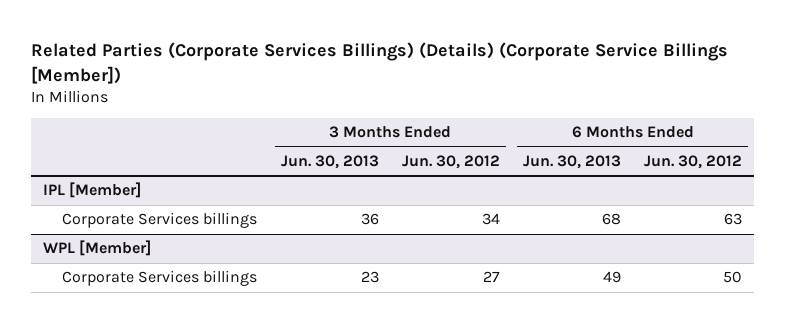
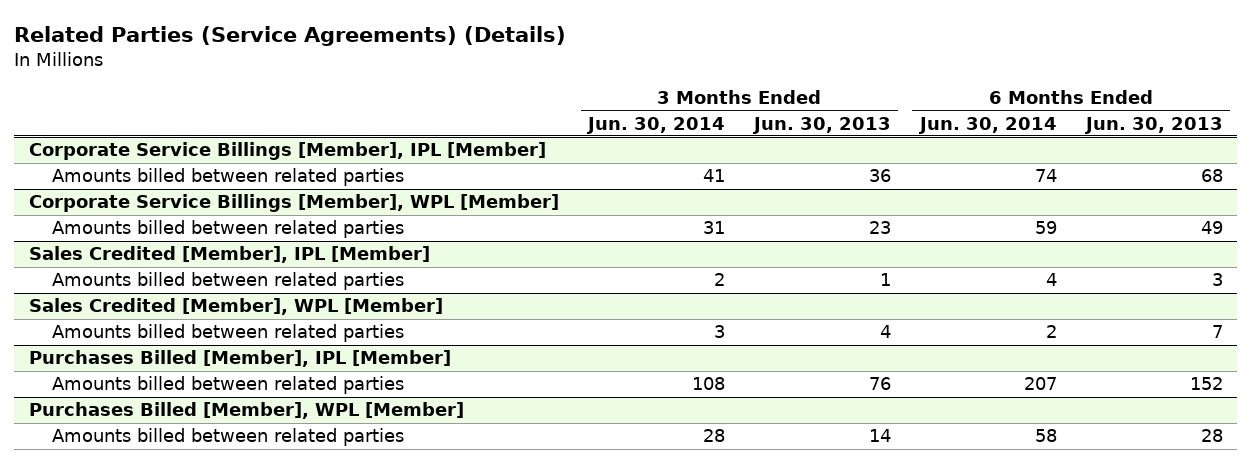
- Related Parties (Corporate Services Billings) (Details) (Corporate Service Billings [Member])
+ Related Parties (Service Agreements) (Details)
- | 3 Months Ended Jun. 30, 2013 | 3 Months Ended Jun. 30, 2012 | 6 Months Ended Jun. 30, 2013 | 6 Months Ended Jun. 30, 2012
+ | 3 Months Ended Jun. 30, 2014 | 3 Months Ended Jun. 30, 2013 | 6 Months Ended Jun. 30, 2014 | 6 Months Ended Jun. 30, 2013
- IPL [Member]
- Corporate Services billings | 36 | 34 | 68 | 63
- WPL [Member]
- Corporate Services billings | 23 | 27 | 49 | 50
+ Corporate Service Billings [Member], IPL [Member]
+ Amounts billed between related parties | 41 | 36 | 74 | 68
+ Corporate Service Billings [Member], WPL [Member]
+ Amounts billed between related parties | 31 | 23 | 59 | 49
+ Sales Credited [Member], IPL [Member]
+ Amounts billed between related parties | 2 | 1 | 4 | 3
+ Sales Credited [Member], WPL [Member]
+ Amounts billed between related parties | 3 | 4 | 2 | 7
+ Purchases Billed [Member], IPL [Member]
+ Amounts billed between related parties | 108 | 76 | 207 | 152
+ Purchases Billed [Member], WPL [Member]
+ Amounts billed between related parties | 28 | 14 | 58 | 28

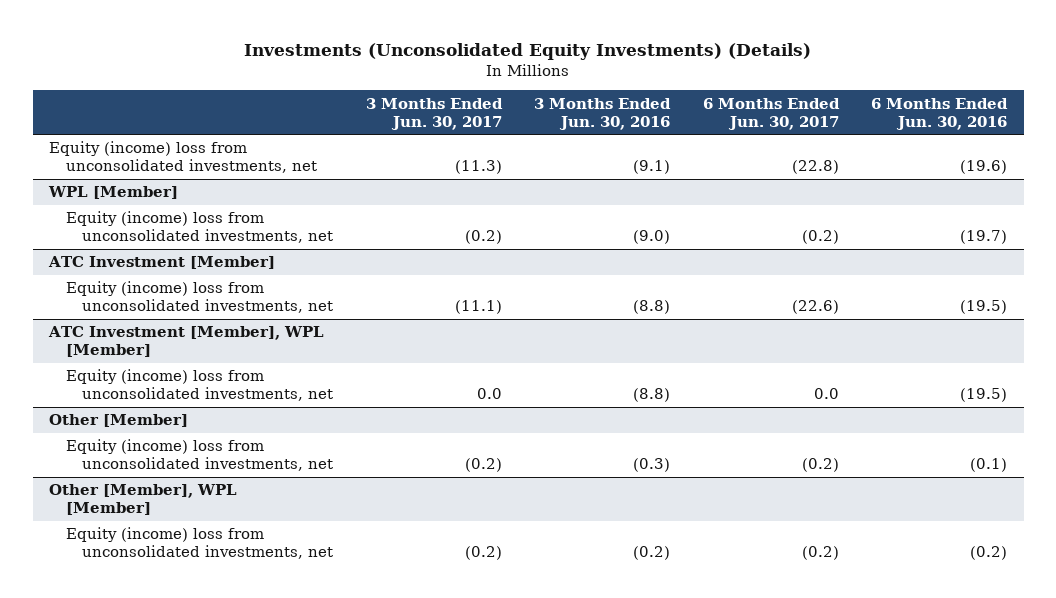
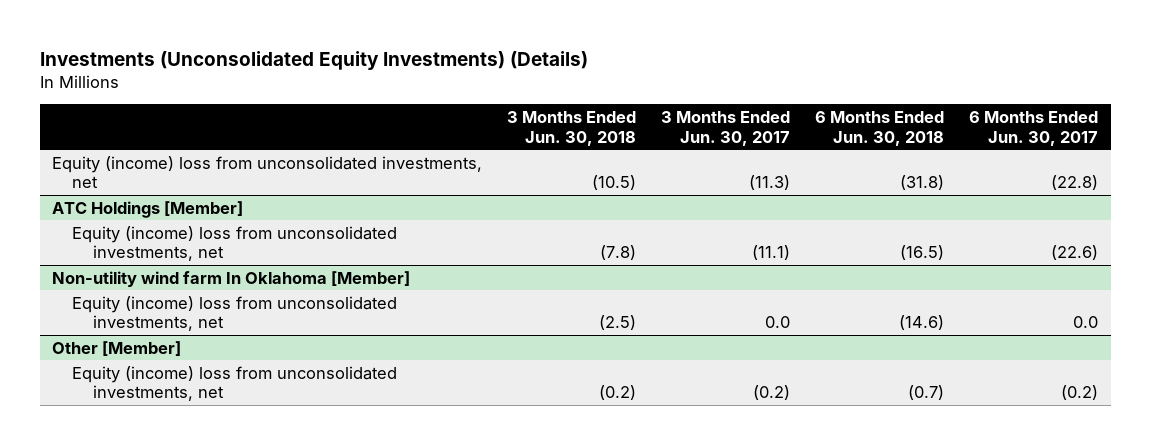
- | 3 Months Ended Jun. 30, 2017 | 3 Months Ended Jun. 30, 2016 | 6 Months Ended Jun. 30, 2017 | 6 Months Ended Jun. 30, 2016
+ | 3 Months Ended Jun. 30, 2018 | 3 Months Ended Jun. 30, 2017 | 6 Months Ended Jun. 30, 2018 | 6 Months Ended Jun. 30, 2017
- WPL [Member]
- Equity (income) loss from unconsolidated investments, net | (0.2) | (9.0) | (0.2) | (19.7)
- ATC Investment [Member]
+ ATC Holdings [Member]
- ATC Investment [Member], WPL [Member]
+ Non-utility wind farm In Oklahoma [Member]
- Other [Member], WPL [Member]
- Equity (income) loss from unconsolidated investments, net | (0.2) | (0.2) | (0.2) | (0.2)

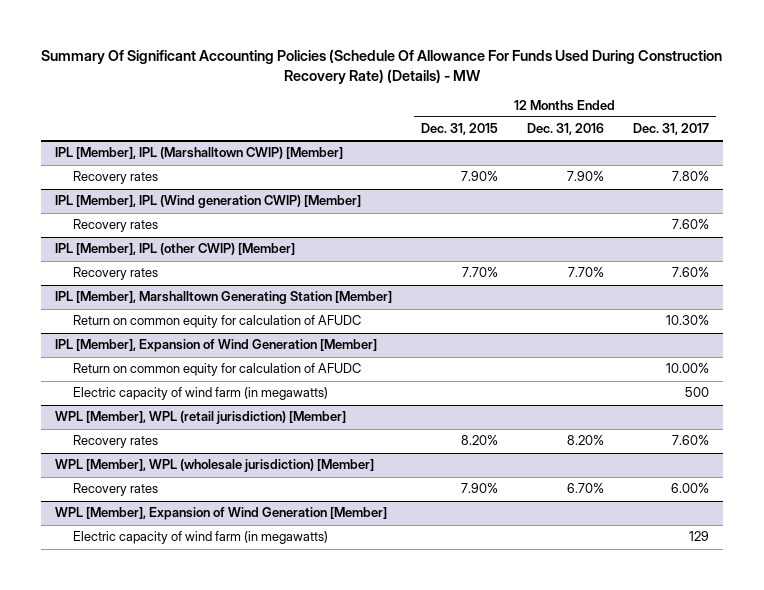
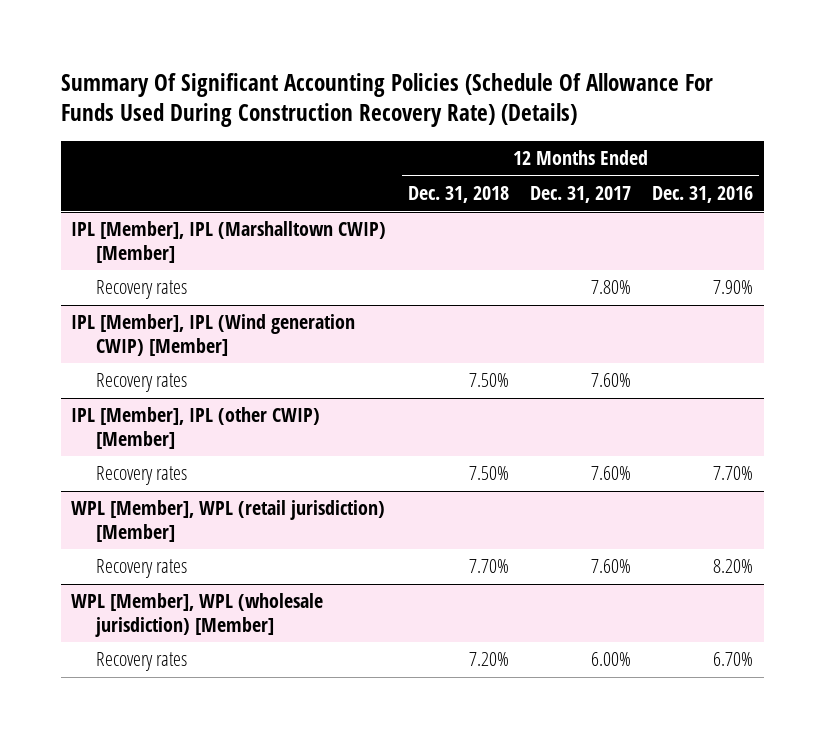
- Summary Of Significant Accounting Policies (Schedule Of Allowance For Funds Used During Construction Recovery Rate) (Details) - MW
+ Summary Of Significant Accounting Policies (Schedule Of Allowance For Funds Used During Construction Recovery Rate) (Details)
- | 12 Months Ended Dec. 31, 2015 | 12 Months Ended Dec. 31, 2016 | 12 Months Ended Dec. 31, 2017
+ | 12 Months Ended Dec. 31, 2018 | 12 Months Ended Dec. 31, 2017 | 12 Months Ended Dec. 31, 2016
- IPL [Member], Marshalltown Generating Station [Member]
- Return on common equity for calculation of AFUDC | | | 10.30%
- IPL [Member], Expansion of Wind Generation [Member]
- Return on common equity for calculation of AFUDC | | | 10.00%
- Electric capacity of wind farm (in megawatts) | | | 500
- WPL [Member], Expansion of Wind Generation [Member]
- Electric capacity of wind farm (in megawatts) | | | 129

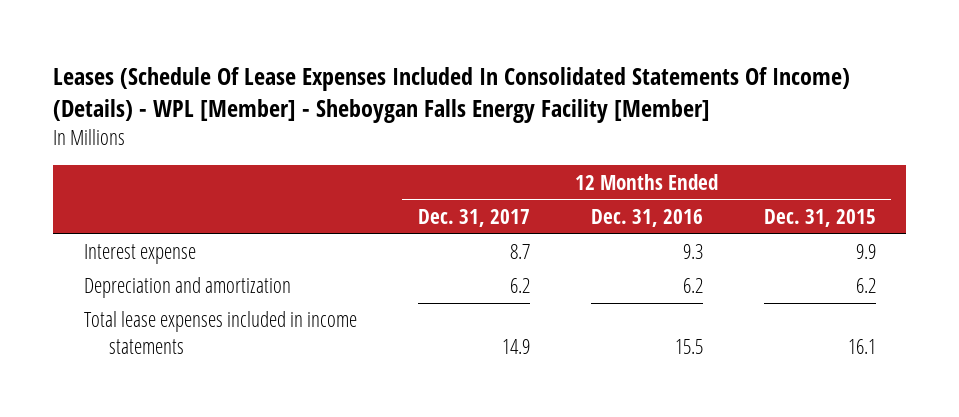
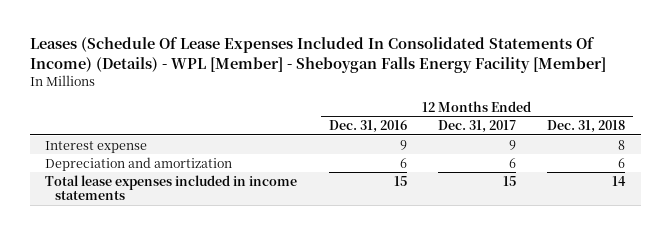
- | 12 Months Ended Dec. 31, 2017 | 12 Months Ended Dec. 31, 2016 | 12 Months Ended Dec. 31, 2015
+ | 12 Months Ended Dec. 31, 2016 | 12 Months Ended Dec. 31, 2017 | 12 Months Ended Dec. 31, 2018
- Interest expense | 8.7 | 9.3 | 9.9
- Depreciation and amortization | 6.2 | 6.2 | 6.2
- Total lease expenses included in income statements | 14.9 | 15.5 | 16.1
+ Interest expense | 9 | 9 | 8
+ Depreciation and amortization | 6 | 6 | 6
+ Total lease expenses included in income statements | 15 | 15 | 14

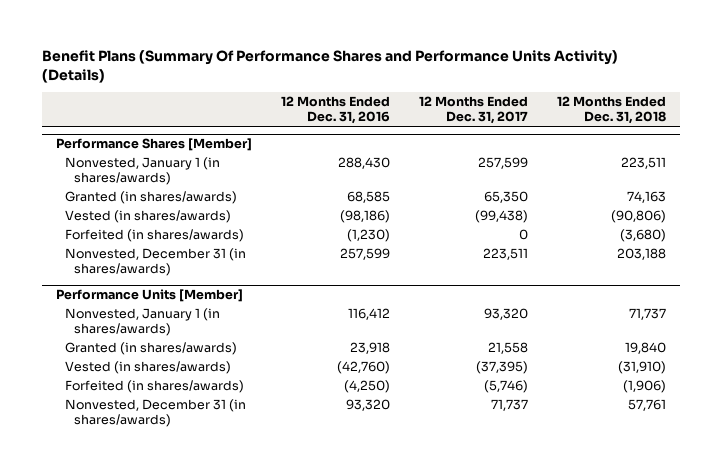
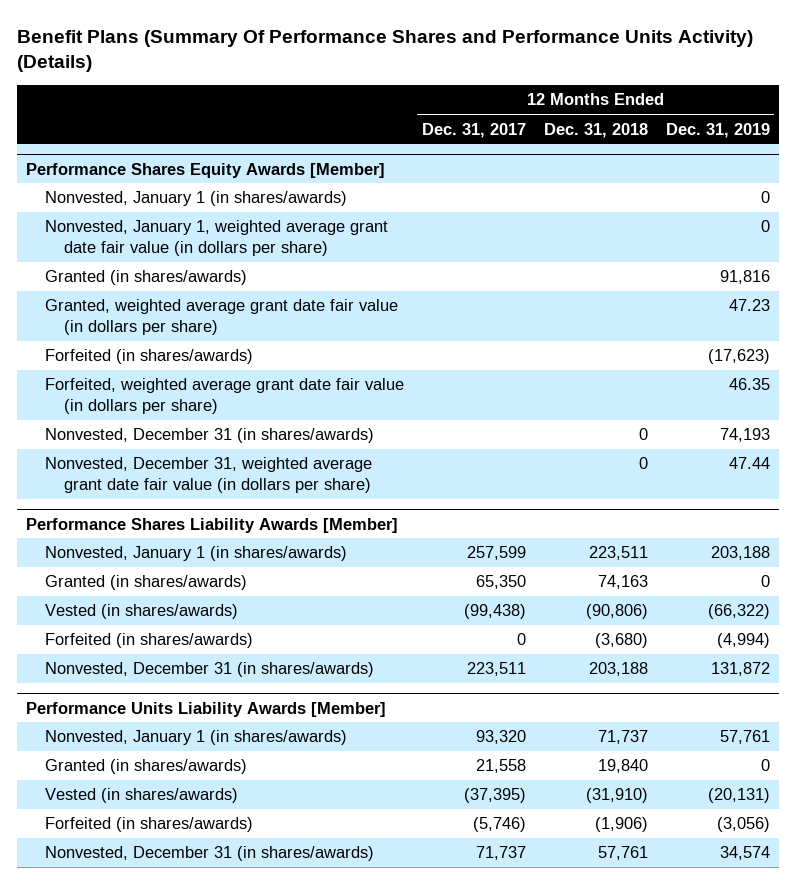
- | 12 Months Ended Dec. 31, 2016 | 12 Months Ended Dec. 31, 2017 | 12 Months Ended Dec. 31, 2018
+ | 12 Months Ended Dec. 31, 2017 | 12 Months Ended Dec. 31, 2018 | 12 Months Ended Dec. 31, 2019
- Performance Shares [Member]
+ Performance Shares Equity Awards [Member]
+ Nonvested, January 1 (in shares/awards) | | | 0
+ Nonvested, January 1, weighted average grant date fair value (in dollars per share) | | | 0
+ Granted (in shares/awards) | | | 91,816
+ Granted, weighted average grant date fair value (in dollars per share) | | | 47.23
+ Forfeited (in shares/awards) | | | (17,623)
+ Forfeited, weighted average grant date fair value (in dollars per share) | | | 46.35
+ Nonvested, December 31 (in shares/awards) | | 0 | 74,193
+ Nonvested, December 31, weighted average grant date fair value (in dollars per share) | | 0 | 47.44
+ Performance Shares Liability Awards [Member]
- Performance Units [Member]
+ Performance Units Liability Awards [Member]

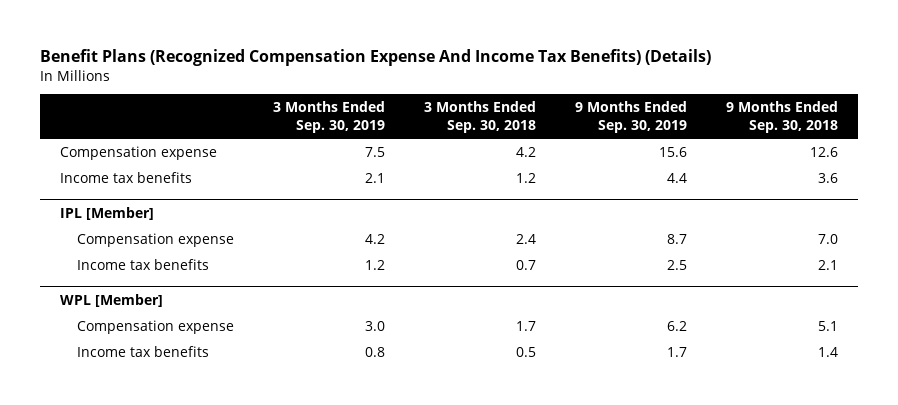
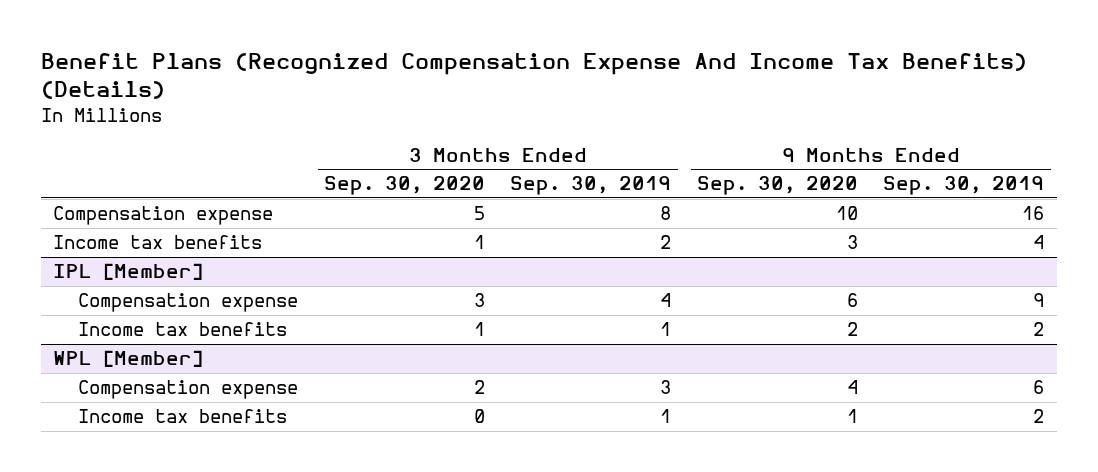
- | 3 Months Ended Sep. 30, 2019 | 3 Months Ended Sep. 30, 2018 | 9 Months Ended Sep. 30, 2019 | 9 Months Ended Sep. 30, 2018
+ | 3 Months Ended Sep. 30, 2020 | 3 Months Ended Sep. 30, 2019 | 9 Months Ended Sep. 30, 2020 | 9 Months Ended Sep. 30, 2019
- Compensation expense | 7.5 | 4.2 | 15.6 | 12.6
- Income tax benefits | 2.1 | 1.2 | 4.4 | 3.6
+ Compensation expense | 5 | 8 | 10 | 16
+ Income tax benefits | 1 | 2 | 3 | 4
@ IPL [Member]
- Compensation expense | 4.2 | 2.4 | 8.7 | 7.0
- Income tax benefits | 1.2 | 0.7 | 2.5 | 2.1
+ Compensation expense | 3 | 4 | 6 | 9
+ Income tax benefits | 1 | 1 | 2 | 2
@ WPL [Member]
- Compensation expense | 3.0 | 1.7 | 6.2 | 5.1
- Income tax benefits | 0.8 | 0.5 | 1.7 | 1.4
+ Compensation expense | 2 | 3 | 4 | 6
+ Income tax benefits | 0 | 1 | 1 | 2

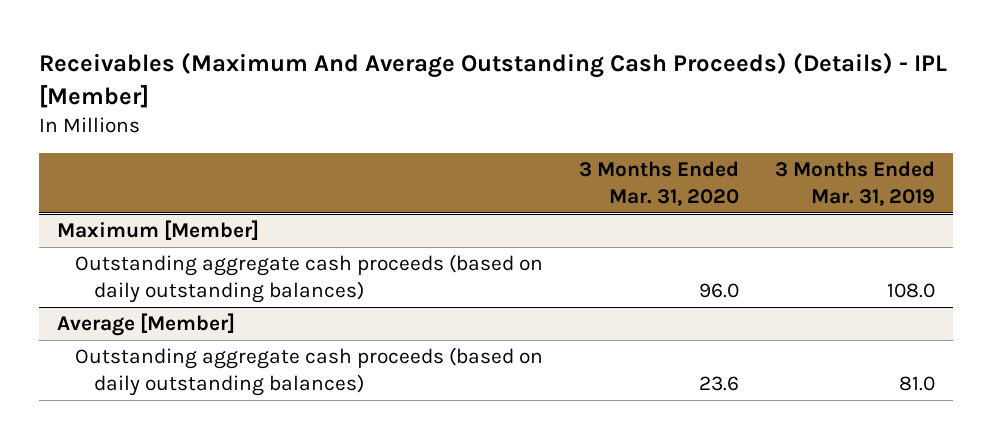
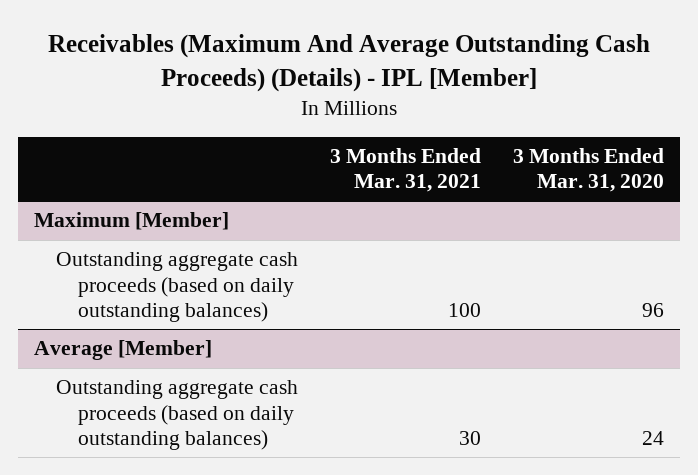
- | 3 Months Ended Mar. 31, 2020 | 3 Months Ended Mar. 31, 2019
+ | 3 Months Ended Mar. 31, 2021 | 3 Months Ended Mar. 31, 2020
@ Maximum [Member]
- Outstanding aggregate cash proceeds (based on daily outstanding balances) | 96.0 | 108.0
+ Outstanding aggregate cash proceeds (based on daily outstanding balances) | 100 | 96
@ Average [Member]
- Outstanding aggregate cash proceeds (based on daily outstanding balances) | 23.6 | 81.0
+ Outstanding aggregate cash proceeds (based on daily outstanding balances) | 30 | 24

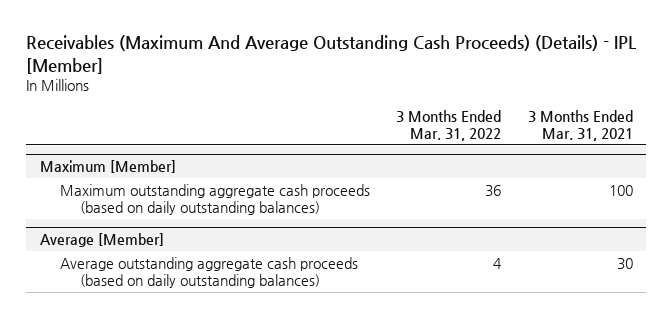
- | 3 Months Ended Mar. 31, 2021 | 3 Months Ended Mar. 31, 2020
+ | 3 Months Ended Mar. 31, 2022 | 3 Months Ended Mar. 31, 2021
@ Maximum [Member]
- Outstanding aggregate cash proceeds (based on daily outstanding balances) | 100 | 96
+ Maximum outstanding aggregate cash proceeds (based on daily outstanding balances) | 36 | 100
@ Average [Member]
- Outstanding aggregate cash proceeds (based on daily outstanding balances) | 30 | 24
+ Average outstanding aggregate cash proceeds (based on daily outstanding balances) | 4 | 30

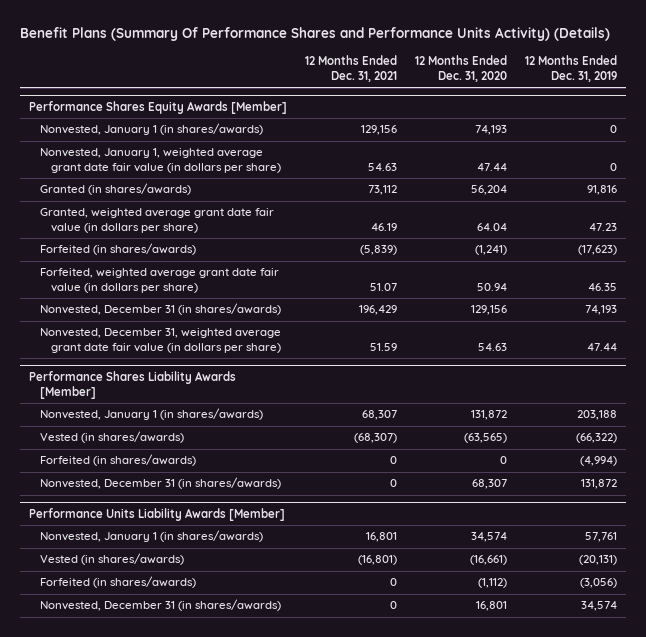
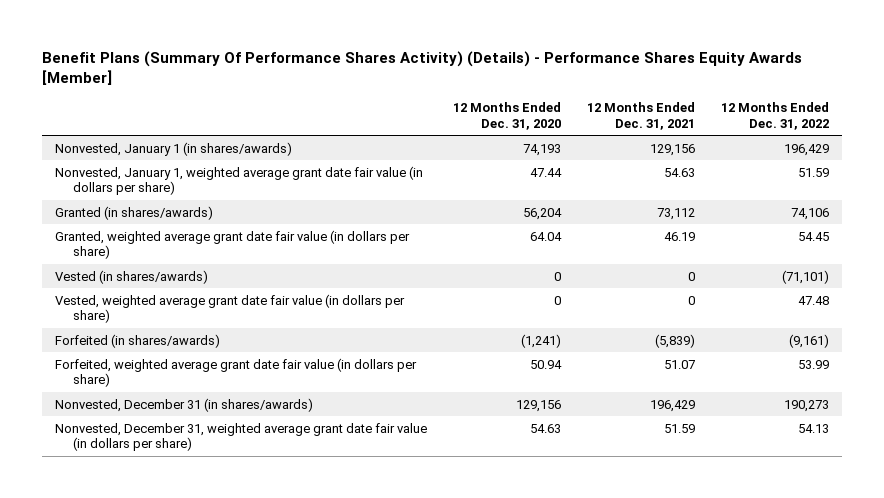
- Benefit Plans (Summary Of Performance Shares and Performance Units Activity) (Details)
+ Benefit Plans (Summary Of Performance Shares Activity) (Details) - Performance Shares Equity Awards [Member]
- | 12 Months Ended Dec. 31, 2021 | 12 Months Ended Dec. 31, 2020 | 12 Months Ended Dec. 31, 2019
+ | 12 Months Ended Dec. 31, 2020 | 12 Months Ended Dec. 31, 2021 | 12 Months Ended Dec. 31, 2022
- Performance Shares Equity Awards [Member]
+ Vested (in shares/awards) | 0 | 0 | (71,101)
+ Vested, weighted average grant date fair value (in dollars per share) | 0 | 0 | 47.48
- Performance Shares Liability Awards [Member]
- Nonvested, January 1 (in shares/awards) | 68,307 | 131,872 | 203,188
- Vested (in shares/awards) | (68,307) | (63,565) | (66,322)
- Forfeited (in shares/awards) | 0 | 0 | (4,994)
- Nonvested, December 31 (in shares/awards) | 0 | 68,307 | 131,872
- Performance Units Liability Awards [Member]
- Nonvested, January 1 (in shares/awards) | 16,801 | 34,574 | 57,761
- Vested (in shares/awards) | (16,801) | (16,661) | (20,131)
- Forfeited (in shares/awards) | 0 | (1,112) | (3,056)
- Nonvested, December 31 (in shares/awards) | 0 | 16,801 | 34,574

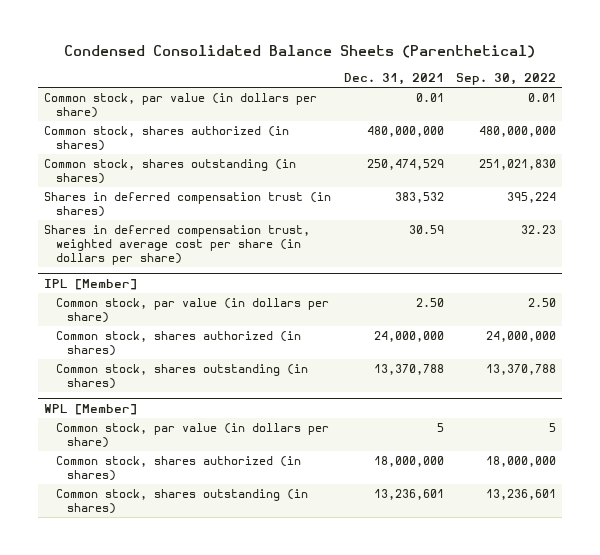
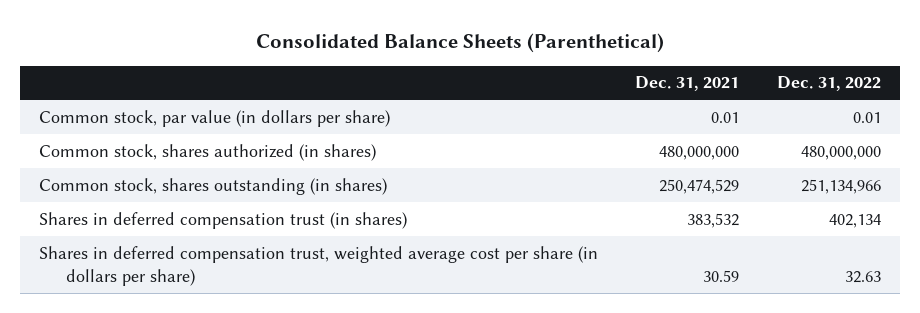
- Condensed Consolidated Balance Sheets (Parenthetical)
+ Consolidated Balance Sheets (Parenthetical)
- | Dec. 31, 2021 | Sep. 30, 2022
+ | Dec. 31, 2021 | Dec. 31, 2022
- IPL [Member]
- Common stock, par value (in dollars per share) | 2.50 | 2.50
- Common stock, shares authorized (in shares) | 24,000,000 | 24,000,000
- Common stock, shares outstanding (in shares) | 13,370,788 | 13,370,788
- WPL [Member]
- Common stock, par value (in dollars per share) | 5 | 5
- Common stock, shares authorized (in shares) | 18,000,000 | 18,000,000
- Common stock, shares outstanding (in shares) | 13,236,601 | 13,236,601

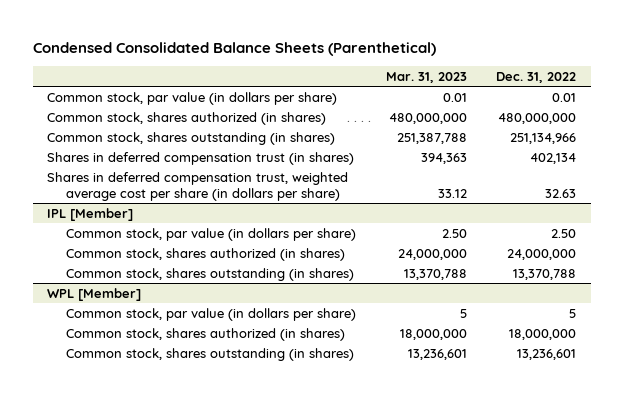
- Consolidated Balance Sheets (Parenthetical)
+ Condensed Consolidated Balance Sheets (Parenthetical)
- | Dec. 31, 2021 | Dec. 31, 2022
+ | Mar. 31, 2023 | Dec. 31, 2022
+ IPL [Member]
+ Common stock, par value (in dollars per share) | 2.50 | 2.50
+ Common stock, shares authorized (in shares) | 24,000,000 | 24,000,000
+ Common stock, shares outstanding (in shares) | 13,370,788 | 13,370,788
+ WPL [Member]
+ Common stock, par value (in dollars per share) | 5 | 5
+ Common stock, shares authorized (in shares) | 18,000,000 | 18,000,000
+ Common stock, shares outstanding (in shares) | 13,236,601 | 13,236,601

